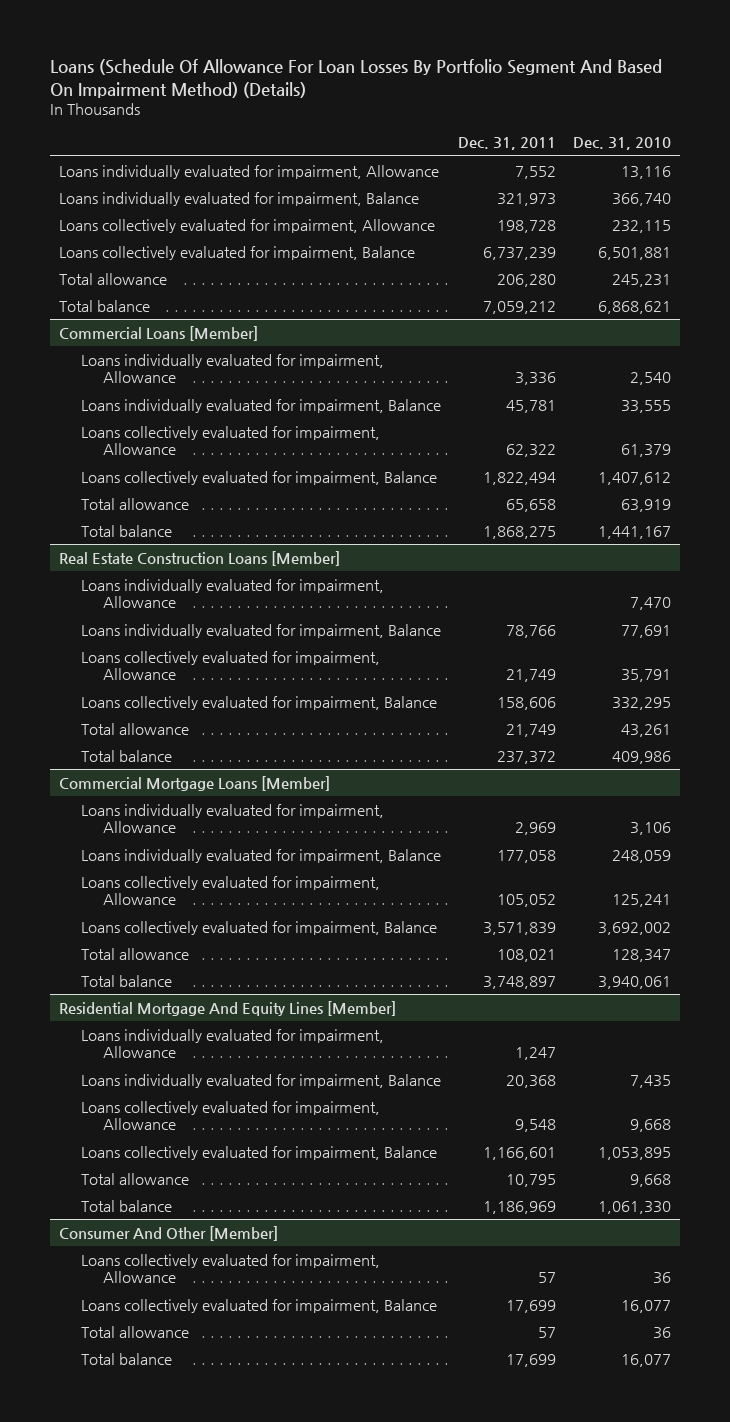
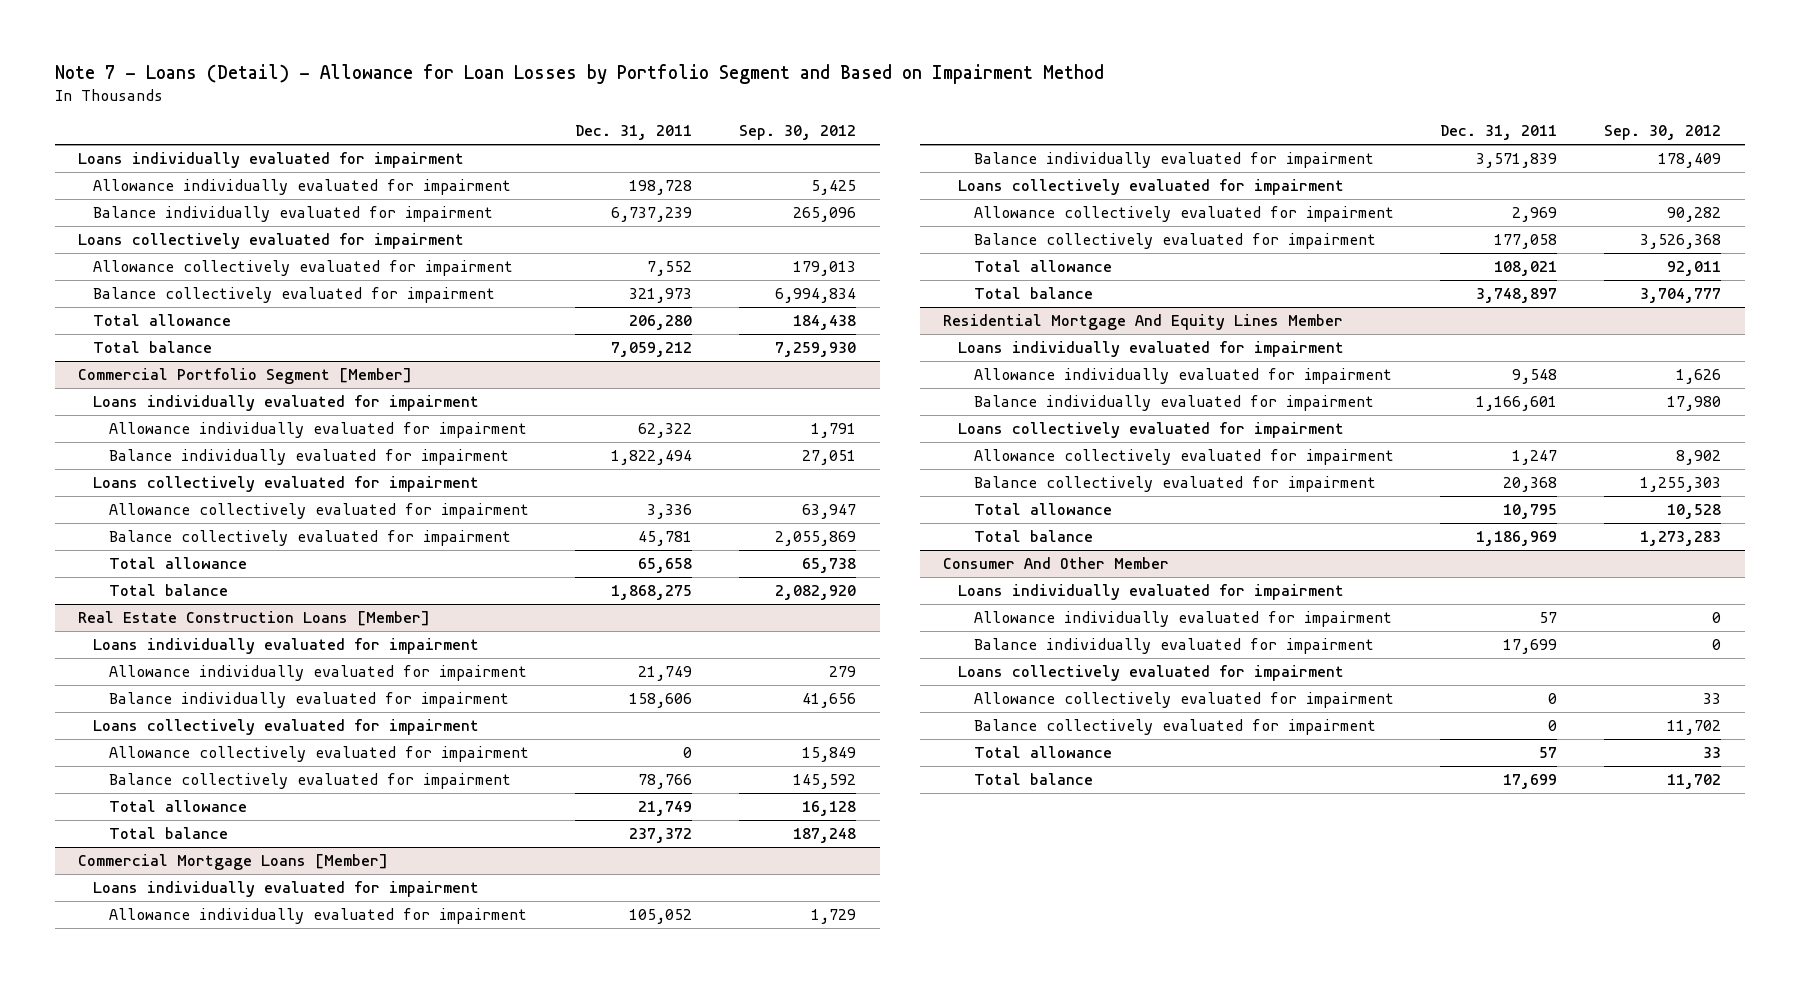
- Loans (Schedule Of Allowance For Loan Losses By Portfolio Segment And Based On Impairment Method) (Details)
+ Note 7 - Loans (Detail) - Allowance for Loan Losses by Portfolio Segment and Based on Impairment Method
- | Dec. 31, 2011 | Dec. 31, 2010
+ | Dec. 31, 2011 | Sep. 30, 2012
- Loans individually evaluated for impairment, Allowance | 7,552 | 13,116
- Loans individually evaluated for impairment, Balance | 321,973 | 366,740
- Loans collectively evaluated for impairment, Allowance | 198,728 | 232,115
- Loans collectively evaluated for impairment, Balance | 6,737,239 | 6,501,881
+ Loans individually evaluated for impairment
+ Allowance individually evaluated for impairment | 198,728 | 5,425
+ Balance individually evaluated for impairment | 6,737,239 | 265,096
+ Loans collectively evaluated for impairment
+ Allowance collectively evaluated for impairment | 7,552 | 179,013
+ Balance collectively evaluated for impairment | 321,973 | 6,994,834
- Commercial Loans [Member]
- Loans individually evaluated for impairment, Allowance | 3,336 | 2,540
- Loans individually evaluated for impairment, Balance | 45,781 | 33,555
- Loans collectively evaluated for impairment, Allowance | 62,322 | 61,379
- Loans collectively evaluated for impairment, Balance | 1,822,494 | 1,407,612
+ Commercial Portfolio Segment [Member]
+ Loans individually evaluated for impairment
+ Allowance individually evaluated for impairment | 62,322 | 1,791
+ Balance individually evaluated for impairment | 1,822,494 | 27,051
+ Loans collectively evaluated for impairment
+ Allowance collectively evaluated for impairment | 3,336 | 63,947
+ Balance collectively evaluated for impairment | 45,781 | 2,055,869
@ Real Estate Construction Loans [Member]
- Loans individually evaluated for impairment, Allowance | | 7,470
- Loans individually evaluated for impairment, Balance | 78,766 | 77,691
- Loans collectively evaluated for impairment, Allowance | 21,749 | 35,791
- Loans collectively evaluated for impairment, Balance | 158,606 | 332,295
+ Loans individually evaluated for impairment
+ Allowance individually evaluated for impairment | 21,749 | 279
+ Balance individually evaluated for impairment | 158,606 | 41,656
+ Loans collectively evaluated for impairment
+ Allowance collectively evaluated for impairment | 0 | 15,849
+ Balance collectively evaluated for impairment | 78,766 | 145,592
@ Commercial Mortgage Loans [Member]
- Loans individually evaluated for impairment, Allowance | 2,969 | 3,106
- Loans individually evaluated for impairment, Balance | 177,058 | 248,059
- Loans collectively evaluated for impairment, Allowance | 105,052 | 125,241
- Loans collectively evaluated for impairment, Balance | 3,571,839 | 3,692,002
+ Loans individually evaluated for impairment
+ Allowance individually evaluated for impairment | 105,052 | 1,729
+ Balance individually evaluated for impairment | 3,571,839 | 178,409
+ Loans collectively evaluated for impairment
+ Allowance collectively evaluated for impairment | 2,969 | 90,282
+ Balance collectively evaluated for impairment | 177,058 | 3,526,368
- Residential Mortgage And Equity Lines [Member]
- Loans individually evaluated for impairment, Allowance | 1,247 |
- Loans individually evaluated for impairment, Balance | 20,368 | 7,435
- Loans collectively evaluated for impairment, Allowance | 9,548 | 9,668
- Loans collectively evaluated for impairment, Balance | 1,166,601 | 1,053,895
+ Residential Mortgage And Equity Lines Member
+ Loans individually evaluated for impairment
+ Allowance individually evaluated for impairment | 9,548 | 1,626
+ Balance individually evaluated for impairment | 1,166,601 | 17,980
+ Loans collectively evaluated for impairment
+ Allowance collectively evaluated for impairment | 1,247 | 8,902
+ Balance collectively evaluated for impairment | 20,368 | 1,255,303
- Consumer And Other [Member]
- Loans collectively evaluated for impairment, Allowance | 57 | 36
- Loans collectively evaluated for impairment, Balance | 17,699 | 16,077
+ Consumer And Other Member
+ Loans individually evaluated for impairment
+ Allowance individually evaluated for impairment | 57 | 0
+ Balance individually evaluated for impairment | 17,699 | 0
+ Loans collectively evaluated for impairment
+ Allowance collectively evaluated for impairment | 0 | 33
+ Balance collectively evaluated for impairment | 0 | 11,702

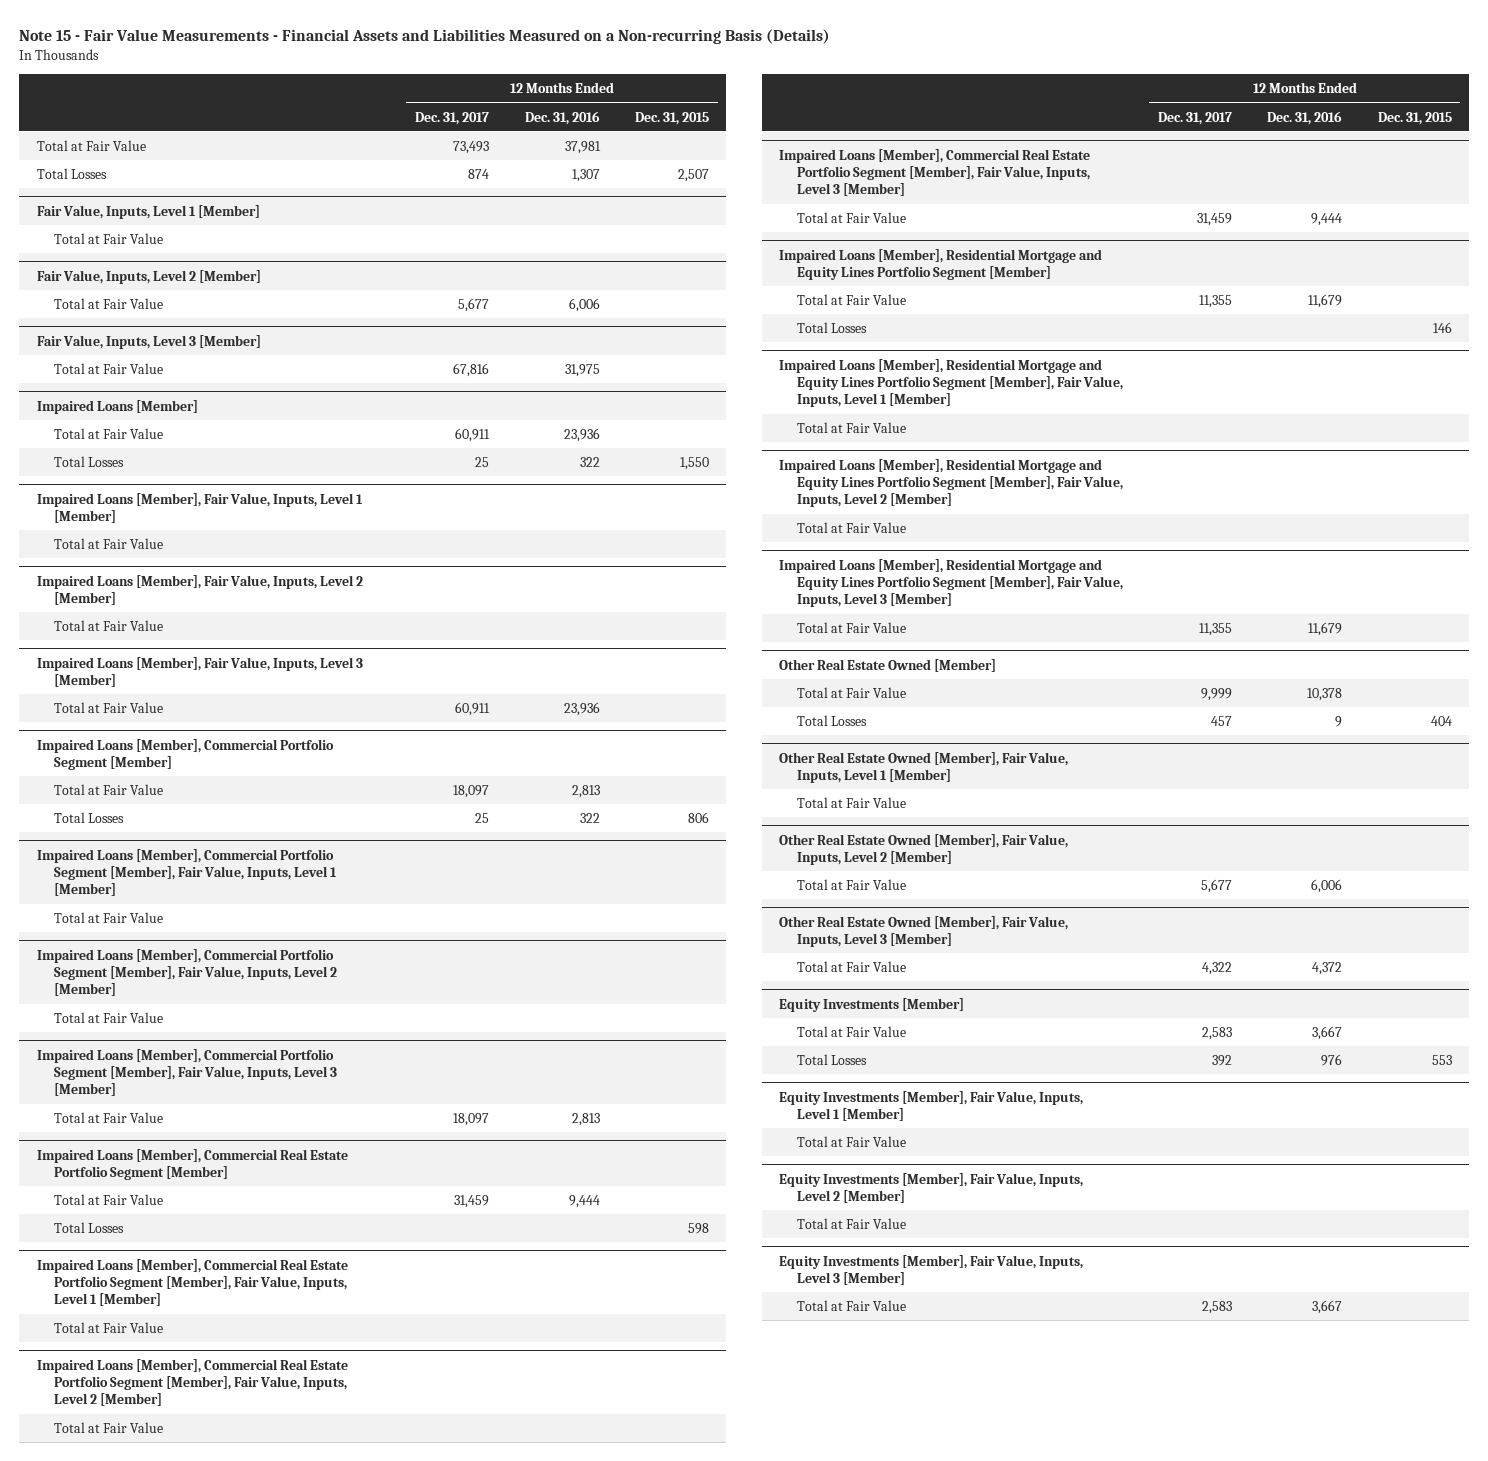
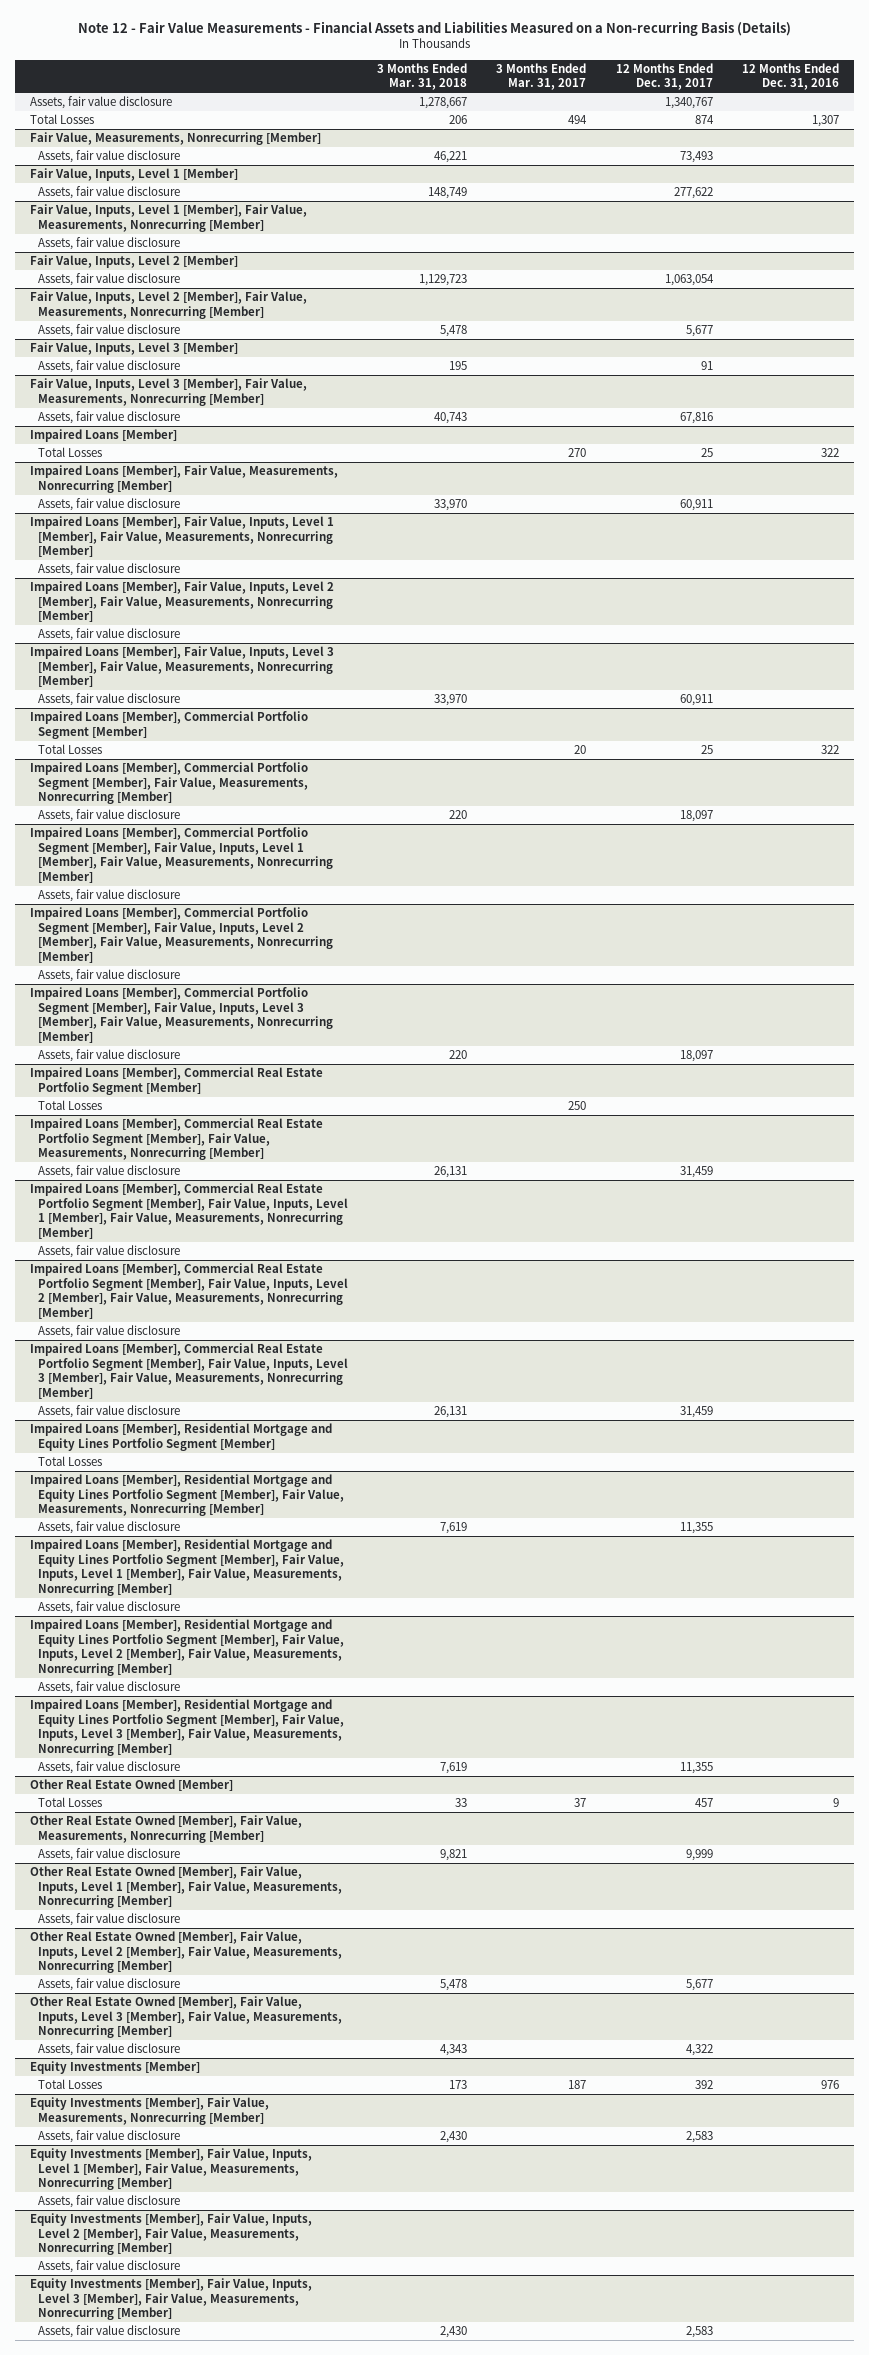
- Note 15 - Fair Value Measurements - Financial Assets and Liabilities Measured on a Non-recurring Basis (Details)
+ Note 12 - Fair Value Measurements - Financial Assets and Liabilities Measured on a Non-recurring Basis (Details)
- | 12 Months Ended Dec. 31, 2017 | 12 Months Ended Dec. 31, 2016 | 12 Months Ended Dec. 31, 2015
+ | 3 Months Ended Mar. 31, 2018 | 3 Months Ended Mar. 31, 2017 | 12 Months Ended Dec. 31, 2017 | 12 Months Ended Dec. 31, 2016
- Total at Fair Value | 73,493 | 37,981 |
+ Assets, fair value disclosure | 1,278,667 | | 1,340,767 |
+ Fair Value, Measurements, Nonrecurring [Member]
+ Assets, fair value disclosure | 46,221 | | 73,493 |
@ Fair Value, Inputs, Level 1 [Member]
- Total at Fair Value
+ Assets, fair value disclosure | 148,749 | | 277,622 |
+ Fair Value, Inputs, Level 1 [Member], Fair Value, Measurements, Nonrecurring [Member]
+ Assets, fair value disclosure
@ Fair Value, Inputs, Level 2 [Member]
- Total at Fair Value | 5,677 | 6,006 |
+ Assets, fair value disclosure | 1,129,723 | | 1,063,054 |
+ Fair Value, Inputs, Level 2 [Member], Fair Value, Measurements, Nonrecurring [Member]
+ Assets, fair value disclosure | 5,478 | | 5,677 |
@ Fair Value, Inputs, Level 3 [Member]
- Total at Fair Value | 67,816 | 31,975 |
+ Assets, fair value disclosure | 195 | | 91 |
+ Fair Value, Inputs, Level 3 [Member], Fair Value, Measurements, Nonrecurring [Member]
+ Assets, fair value disclosure | 40,743 | | 67,816 |
@ Impaired Loans [Member]
- Total at Fair Value | 60,911 | 23,936 |
- Impaired Loans [Member], Fair Value, Inputs, Level 1 [Member]
- Total at Fair Value
- Impaired Loans [Member], Fair Value, Inputs, Level 2 [Member]
- Total at Fair Value
- Impaired Loans [Member], Fair Value, Inputs, Level 3 [Member]
- Total at Fair Value | 60,911 | 23,936 |
+ Impaired Loans [Member], Fair Value, Measurements, Nonrecurring [Member]
+ Assets, fair value disclosure | 33,970 | | 60,911 |
+ Impaired Loans [Member], Fair Value, Inputs, Level 1 [Member], Fair Value, Measurements, Nonrecurring [Member]
+ Assets, fair value disclosure
+ Impaired Loans [Member], Fair Value, Inputs, Level 2 [Member], Fair Value, Measurements, Nonrecurring [Member]
+ Assets, fair value disclosure
+ Impaired Loans [Member], Fair Value, Inputs, Level 3 [Member], Fair Value, Measurements, Nonrecurring [Member]
+ Assets, fair value disclosure | 33,970 | | 60,911 |
@ Impaired Loans [Member], Commercial Portfolio Segment [Member]
- Total at Fair Value | 18,097 | 2,813 |
- Impaired Loans [Member], Commercial Portfolio Segment [Member], Fair Value, Inputs, Level 1 [Member]
- Total at Fair Value
- Impaired Loans [Member], Commercial Portfolio Segment [Member], Fair Value, Inputs, Level 2 [Member]
- Total at Fair Value
- Impaired Loans [Member], Commercial Portfolio Segment [Member], Fair Value, Inputs, Level 3 [Member]
- Total at Fair Value | 18,097 | 2,813 |
+ Impaired Loans [Member], Commercial Portfolio Segment [Member], Fair Value, Measurements, Nonrecurring [Member]
+ Assets, fair value disclosure | 220 | | 18,097 |
+ Impaired Loans [Member], Commercial Portfolio Segment [Member], Fair Value, Inputs, Level 1 [Member], Fair Value, Measurements, Nonrecurring [Member]
+ Assets, fair value disclosure
+ Impaired Loans [Member], Commercial Portfolio Segment [Member], Fair Value, Inputs, Level 2 [Member], Fair Value, Measurements, Nonrecurring [Member]
+ Assets, fair value disclosure
+ Impaired Loans [Member], Commercial Portfolio Segment [Member], Fair Value, Inputs, Level 3 [Member], Fair Value, Measurements, Nonrecurring [Member]
+ Assets, fair value disclosure | 220 | | 18,097 |
@ Impaired Loans [Member], Commercial Real Estate Portfolio Segment [Member]
- Total at Fair Value | 31,459 | 9,444 |
- Impaired Loans [Member], Commercial Real Estate Portfolio Segment [Member], Fair Value, Inputs, Level 1 [Member]
- Total at Fair Value
- Impaired Loans [Member], Commercial Real Estate Portfolio Segment [Member], Fair Value, Inputs, Level 2 [Member]
- Total at Fair Value
- Impaired Loans [Member], Commercial Real Estate Portfolio Segment [Member], Fair Value, Inputs, Level 3 [Member]
- Total at Fair Value | 31,459 | 9,444 |
+ Impaired Loans [Member], Commercial Real Estate Portfolio Segment [Member], Fair Value, Measurements, Nonrecurring [Member]
+ Assets, fair value disclosure | 26,131 | | 31,459 |
+ Impaired Loans [Member], Commercial Real Estate Portfolio Segment [Member], Fair Value, Inputs, Level 1 [Member], Fair Value, Measurements, Nonrecurring [Member]
+ Assets, fair value disclosure
+ Impaired Loans [Member], Commercial Real Estate Portfolio Segment [Member], Fair Value, Inputs, Level 2 [Member], Fair Value, Measurements, Nonrecurring [Member]
+ Assets, fair value disclosure
+ Impaired Loans [Member], Commercial Real Estate Portfolio Segment [Member], Fair Value, Inputs, Level 3 [Member], Fair Value, Measurements, Nonrecurring [Member]
+ Assets, fair value disclosure | 26,131 | | 31,459 |
@ Impaired Loans [Member], Residential Mortgage and Equity Lines Portfolio Segment [Member]
- Total at Fair Value | 11,355 | 11,679 |
- Impaired Loans [Member], Residential Mortgage and Equity Lines Portfolio Segment [Member], Fair Value, Inputs, Level 1 [Member]
- Total at Fair Value
- Impaired Loans [Member], Residential Mortgage and Equity Lines Portfolio Segment [Member], Fair Value, Inputs, Level 2 [Member]
- Total at Fair Value
- Impaired Loans [Member], Residential Mortgage and Equity Lines Portfolio Segment [Member], Fair Value, Inputs, Level 3 [Member]
- Total at Fair Value | 11,355 | 11,679 |
+ Impaired Loans [Member], Residential Mortgage and Equity Lines Portfolio Segment [Member], Fair Value, Measurements, Nonrecurring [Member]
+ Assets, fair value disclosure | 7,619 | | 11,355 |
+ Impaired Loans [Member], Residential Mortgage and Equity Lines Portfolio Segment [Member], Fair Value, Inputs, Level 1 [Member], Fair Value, Measurements, Nonrecurring [Member]
+ Assets, fair value disclosure
+ Impaired Loans [Member], Residential Mortgage and Equity Lines Portfolio Segment [Member], Fair Value, Inputs, Level 2 [Member], Fair Value, Measurements, Nonrecurring [Member]
+ Assets, fair value disclosure
+ Impaired Loans [Member], Residential Mortgage and Equity Lines Portfolio Segment [Member], Fair Value, Inputs, Level 3 [Member], Fair Value, Measurements, Nonrecurring [Member]
+ Assets, fair value disclosure | 7,619 | | 11,355 |
@ Other Real Estate Owned [Member]
- Total at Fair Value | 9,999 | 10,378 |
- Other Real Estate Owned [Member], Fair Value, Inputs, Level 1 [Member]
- Total at Fair Value
- Other Real Estate Owned [Member], Fair Value, Inputs, Level 2 [Member]
- Total at Fair Value | 5,677 | 6,006 |
- Other Real Estate Owned [Member], Fair Value, Inputs, Level 3 [Member]
- Total at Fair Value | 4,322 | 4,372 |
+ Other Real Estate Owned [Member], Fair Value, Measurements, Nonrecurring [Member]
+ Assets, fair value disclosure | 9,821 | | 9,999 |
+ Other Real Estate Owned [Member], Fair Value, Inputs, Level 1 [Member], Fair Value, Measurements, Nonrecurring [Member]
+ Assets, fair value disclosure
+ Other Real Estate Owned [Member], Fair Value, Inputs, Level 2 [Member], Fair Value, Measurements, Nonrecurring [Member]
+ Assets, fair value disclosure | 5,478 | | 5,677 |
+ Other Real Estate Owned [Member], Fair Value, Inputs, Level 3 [Member], Fair Value, Measurements, Nonrecurring [Member]
+ Assets, fair value disclosure | 4,343 | | 4,322 |
@ Equity Investments [Member]
- Total at Fair Value | 2,583 | 3,667 |
- Equity Investments [Member], Fair Value, Inputs, Level 1 [Member]
- Total at Fair Value
- Equity Investments [Member], Fair Value, Inputs, Level 2 [Member]
- Total at Fair Value
- Equity Investments [Member], Fair Value, Inputs, Level 3 [Member]
- Total at Fair Value | 2,583 | 3,667 |
+ Equity Investments [Member], Fair Value, Measurements, Nonrecurring [Member]
+ Assets, fair value disclosure | 2,430 | | 2,583 |
+ Equity Investments [Member], Fair Value, Inputs, Level 1 [Member], Fair Value, Measurements, Nonrecurring [Member]
+ Assets, fair value disclosure
+ Equity Investments [Member], Fair Value, Inputs, Level 2 [Member], Fair Value, Measurements, Nonrecurring [Member]
+ Assets, fair value disclosure
+ Equity Investments [Member], Fair Value, Inputs, Level 3 [Member], Fair Value, Measurements, Nonrecurring [Member]
+ Assets, fair value disclosure | 2,430 | | 2,583 |

